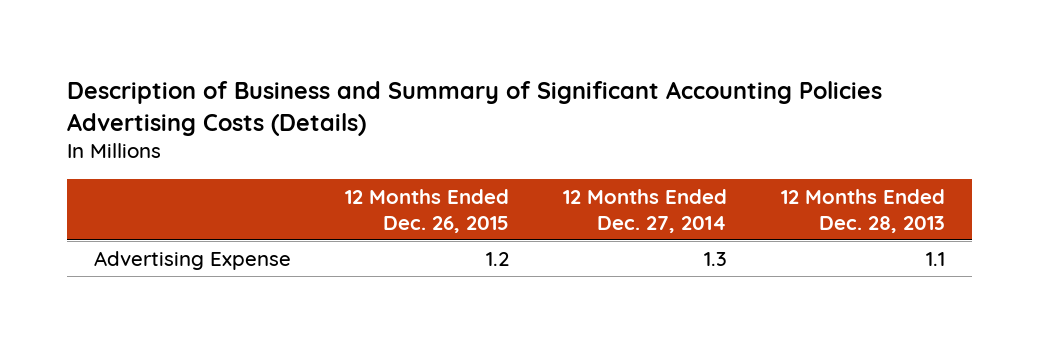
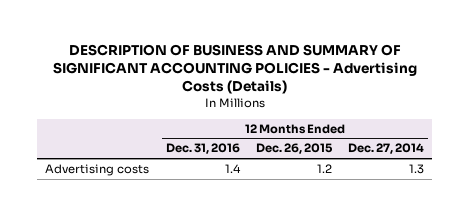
- Description of Business and Summary of Significant Accounting Policies Advertising Costs (Details)
+ DESCRIPTION OF BUSINESS AND SUMMARY OF SIGNIFICANT ACCOUNTING POLICIES - Advertising Costs (Details)
- | 12 Months Ended Dec. 26, 2015 | 12 Months Ended Dec. 27, 2014 | 12 Months Ended Dec. 28, 2013
+ | 12 Months Ended Dec. 31, 2016 | 12 Months Ended Dec. 26, 2015 | 12 Months Ended Dec. 27, 2014
- Advertising Expense | 1.2 | 1.3 | 1.1
+ Advertising costs | 1.4 | 1.2 | 1.3

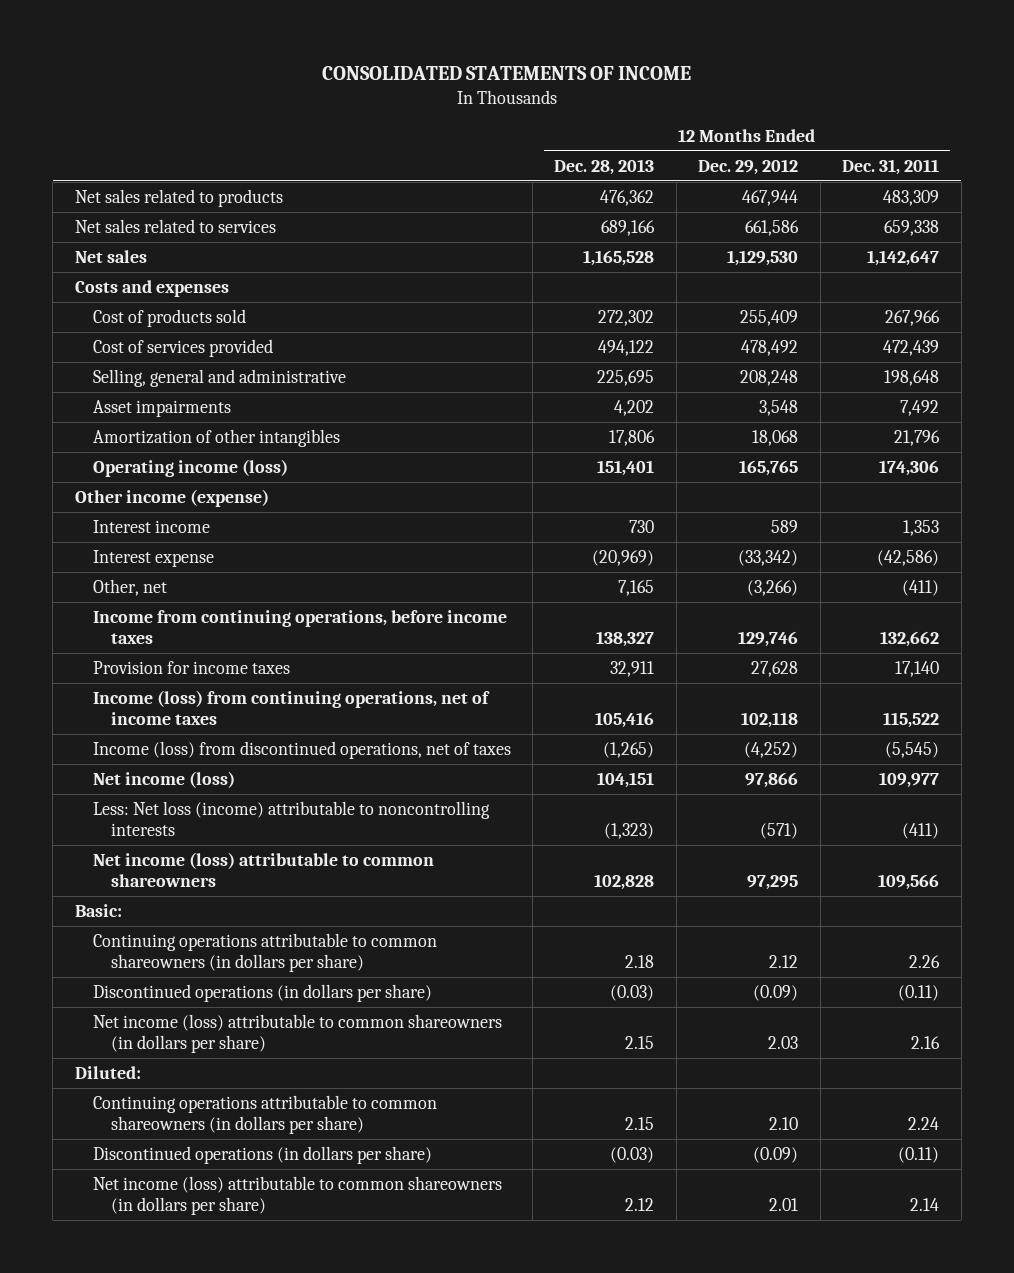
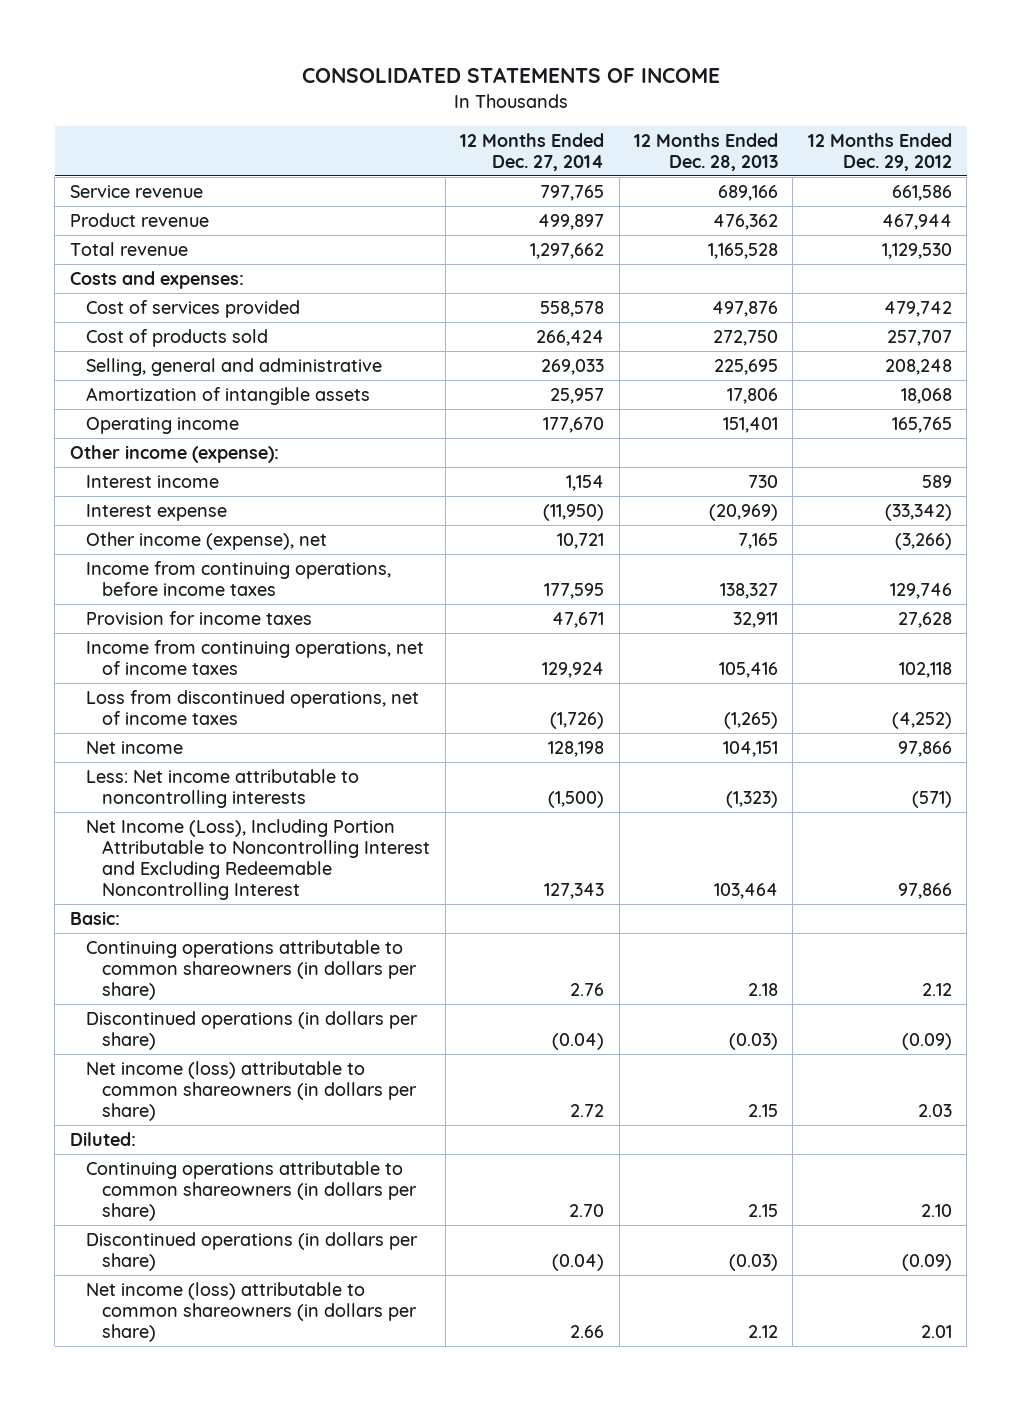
- | 12 Months Ended Dec. 28, 2013 | 12 Months Ended Dec. 29, 2012 | 12 Months Ended Dec. 31, 2011
+ | 12 Months Ended Dec. 27, 2014 | 12 Months Ended Dec. 28, 2013 | 12 Months Ended Dec. 29, 2012
- Net sales related to products | 476,362 | 467,944 | 483,309
- Net sales related to services | 689,166 | 661,586 | 659,338
- Net sales | 1,165,528 | 1,129,530 | 1,142,647
- Costs and expenses
- Cost of products sold | 272,302 | 255,409 | 267,966
- Cost of services provided | 494,122 | 478,492 | 472,439
+ Service revenue | 797,765 | 689,166 | 661,586
+ Product revenue | 499,897 | 476,362 | 467,944
+ Total revenue | 1,297,662 | 1,165,528 | 1,129,530
+ Costs and expenses:
+ Cost of services provided | 558,578 | 497,876 | 479,742
+ Cost of products sold | 266,424 | 272,750 | 257,707
- Asset impairments | 4,202 | 3,548 | 7,492
- Amortization of other intangibles | 17,806 | 18,068 | 21,796
- Operating income (loss) | 151,401 | 165,765 | 174,306
- Other income (expense)
+ Amortization of intangible assets | 25,957 | 17,806 | 18,068
+ Operating income | 177,670 | 151,401 | 165,765
+ Other income (expense):
- Other, net | 7,165 | (3,266) | (411)
+ Other income (expense), net | 10,721 | 7,165 | (3,266)
- Income (loss) from continuing operations, net of income taxes | 105,416 | 102,118 | 115,522
- Income (loss) from discontinued operations, net of taxes | (1,265) | (4,252) | (5,545)
- Net income (loss) | 104,151 | 97,866 | 109,977
- Less: Net loss (income) attributable to noncontrolling interests | (1,323) | (571) | (411)
- Net income (loss) attributable to common shareowners | 102,828 | 97,295 | 109,566
+ Income from continuing operations, net of income taxes | 129,924 | 105,416 | 102,118
+ Loss from discontinued operations, net of income taxes | (1,726) | (1,265) | (4,252)
+ Net income | 128,198 | 104,151 | 97,866
+ Less: Net income attributable to noncontrolling interests | (1,500) | (1,323) | (571)
+ Net Income (Loss), Including Portion Attributable to Noncontrolling Interest and Excluding Redeemable Noncontrolling Interest | 127,343 | 103,464 | 97,866

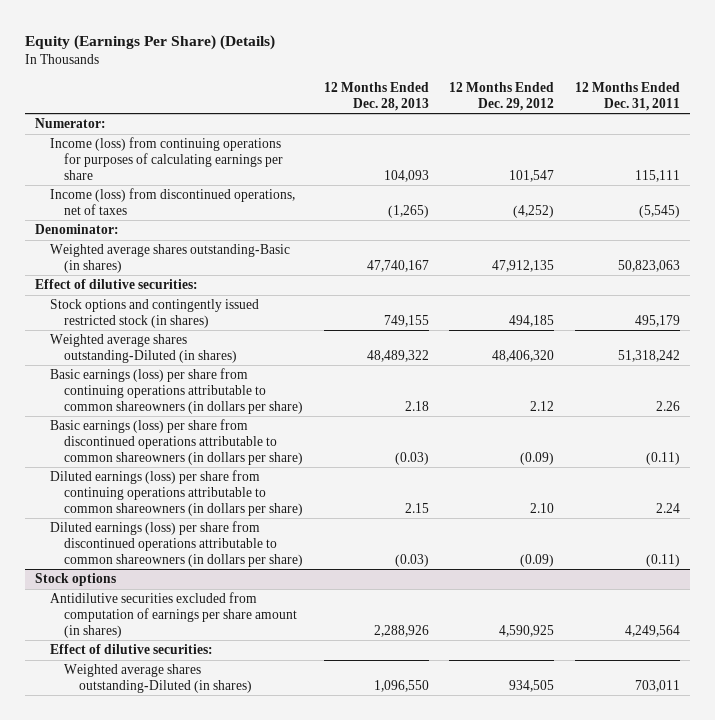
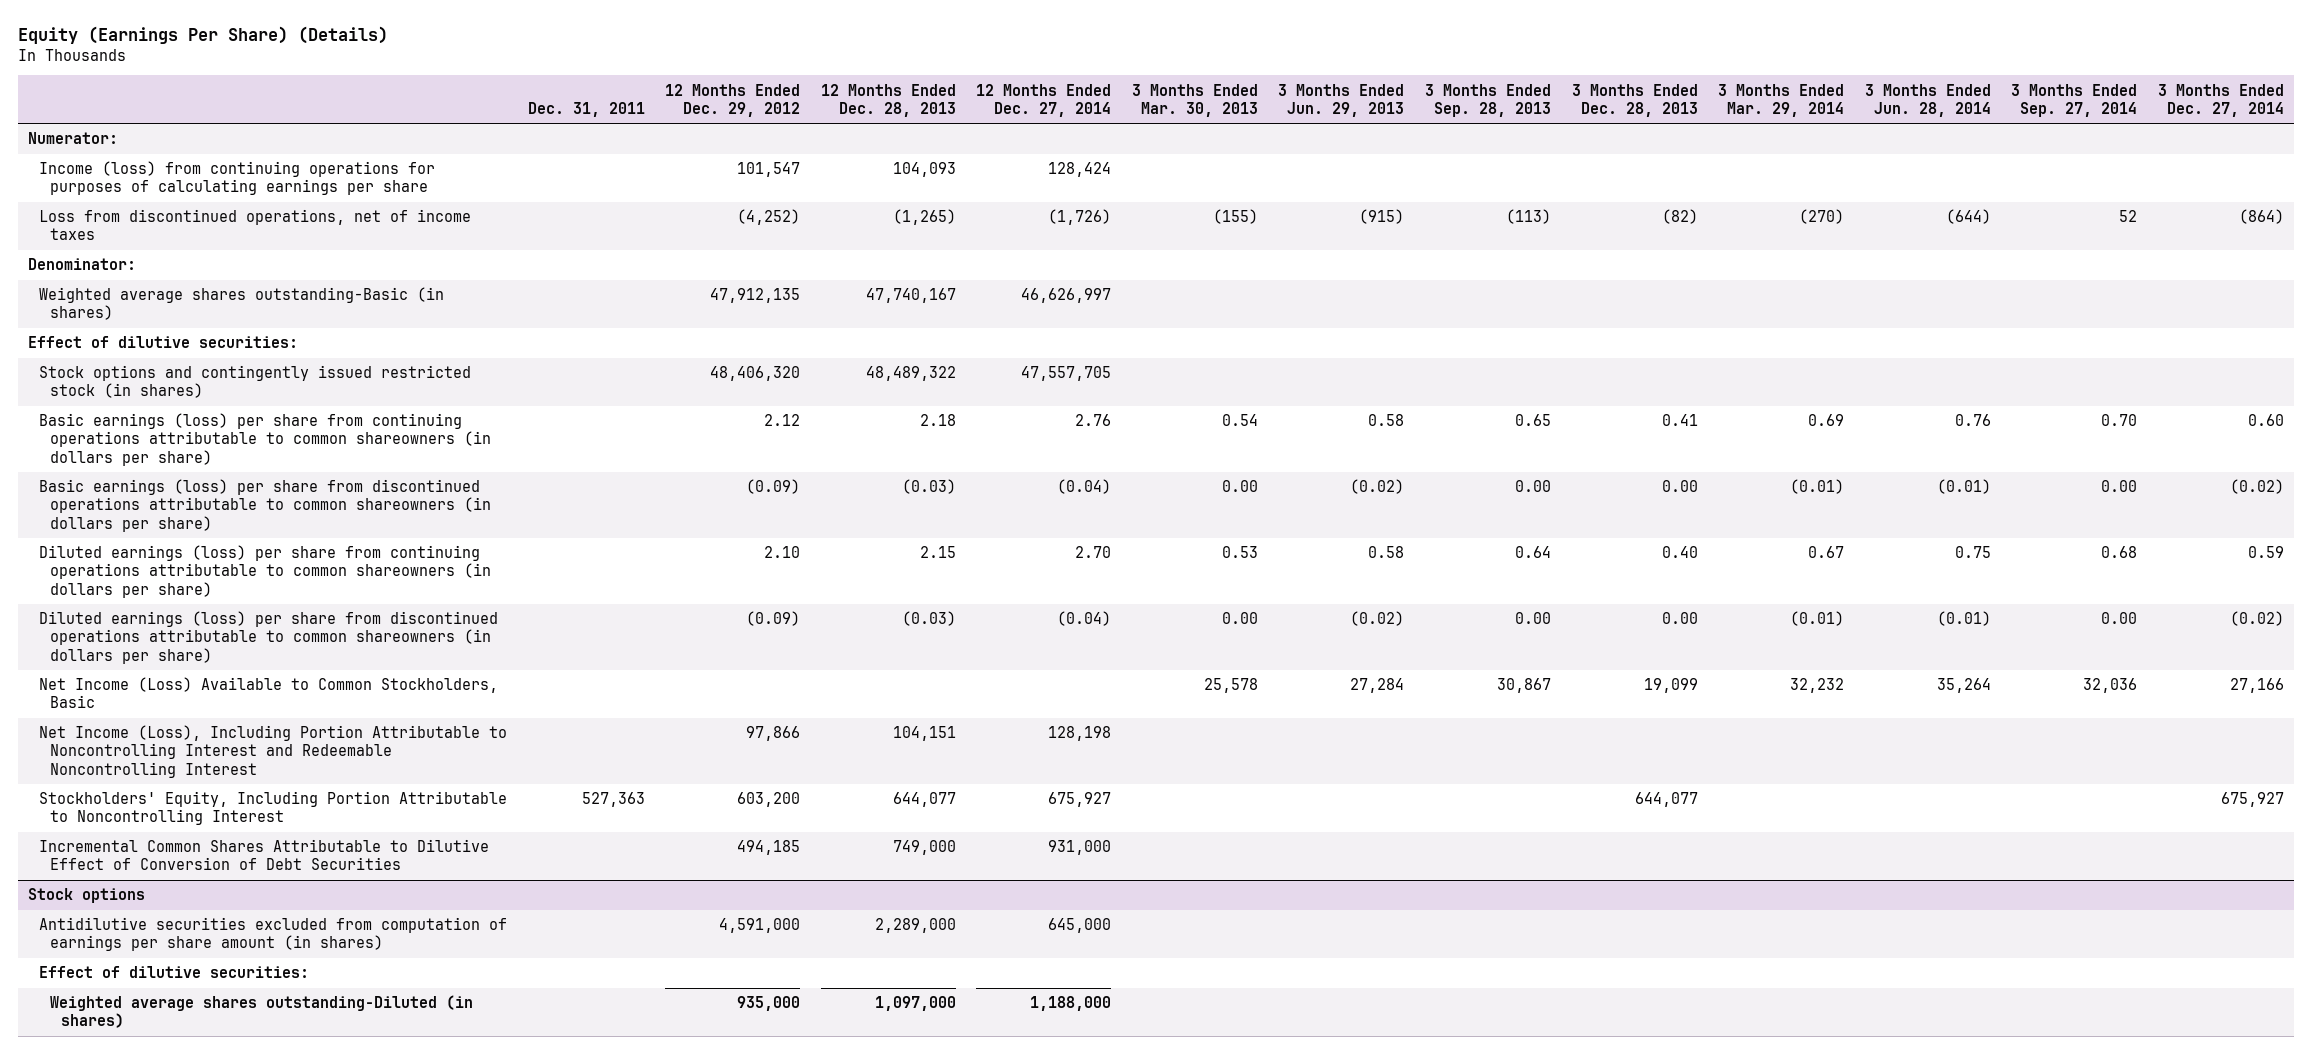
- | 12 Months Ended Dec. 28, 2013 | 12 Months Ended Dec. 29, 2012 | 12 Months Ended Dec. 31, 2011
+ | Dec. 31, 2011 | 12 Months Ended Dec. 29, 2012 | 12 Months Ended Dec. 28, 2013 | 12 Months Ended Dec. 27, 2014 | 3 Months Ended Mar. 30, 2013 | 3 Months Ended Jun. 29, 2013 | 3 Months Ended Sep. 28, 2013 | 3 Months Ended Dec. 28, 2013 | 3 Months Ended Mar. 29, 2014 | 3 Months Ended Jun. 28, 2014 | 3 Months Ended Sep. 27, 2014 | 3 Months Ended Dec. 27, 2014
- Income (loss) from discontinued operations, net of taxes | (1,265) | (4,252) | (5,545)
+ Loss from discontinued operations, net of income taxes | | (4,252) | (1,265) | (1,726) | (155) | (915) | (113) | (82) | (270) | (644) | 52 | (864)
- Stock options and contingently issued restricted stock (in shares) | 749,155 | 494,185 | 495,179
- Weighted average shares outstanding-Diluted (in shares) | 48,489,322 | 48,406,320 | 51,318,242
+ Stock options and contingently issued restricted stock (in shares) | | 48,406,320 | 48,489,322 | 47,557,705 | | | | | | | |
+ Net Income (Loss) Available to Common Stockholders, Basic | | | | | 25,578 | 27,284 | 30,867 | 19,099 | 32,232 | 35,264 | 32,036 | 27,166
+ Net Income (Loss), Including Portion Attributable to Noncontrolling Interest and Redeemable Noncontrolling Interest | | 97,866 | 104,151 | 128,198 | | | | | | | |
+ Stockholders' Equity, Including Portion Attributable to Noncontrolling Interest | 527,363 | 603,200 | 644,077 | 675,927 | | | | 644,077 | | | | 675,927
+ Incremental Common Shares Attributable to Dilutive Effect of Conversion of Debt Securities | | 494,185 | 749,000 | 931,000 | | | | | | | |
@ Stock options
- Antidilutive securities excluded from computation of earnings per share amount (in shares) | 2,288,926 | 4,590,925 | 4,249,564
+ Antidilutive securities excluded from computation of earnings per share amount (in shares) | | 4,591,000 | 2,289,000 | 645,000 | | | | | | | |
- Weighted average shares outstanding-Diluted (in shares) | 1,096,550 | 934,505 | 703,011
+ Weighted average shares outstanding-Diluted (in shares) | | 935,000 | 1,097,000 | 1,188,000 | | | | | | | |

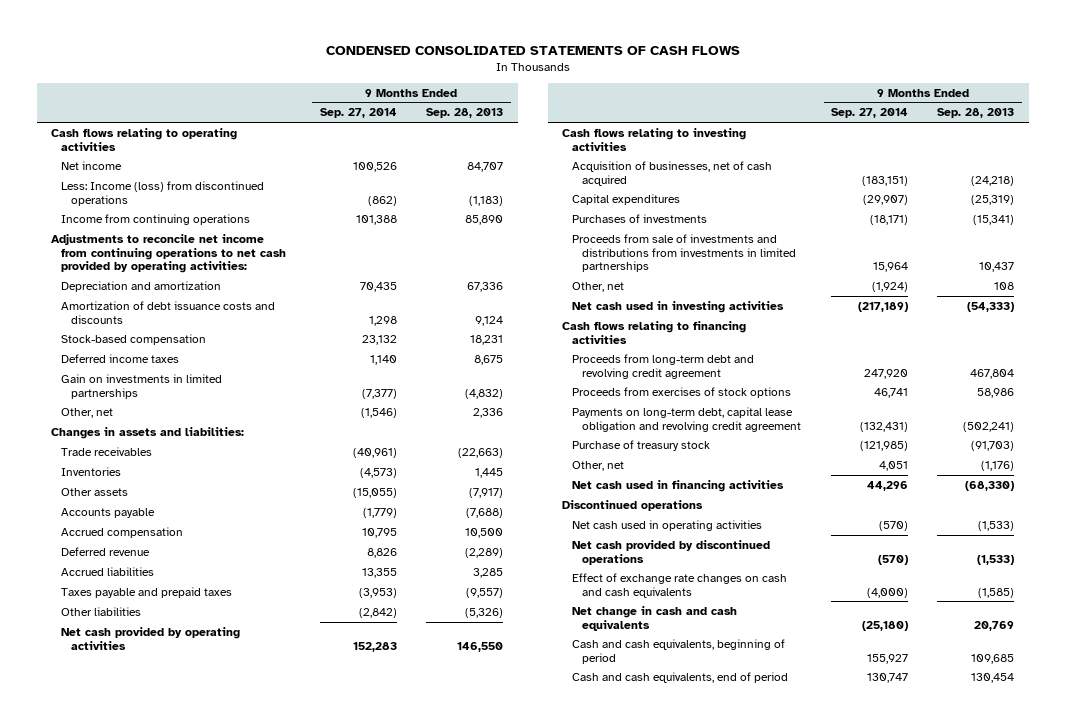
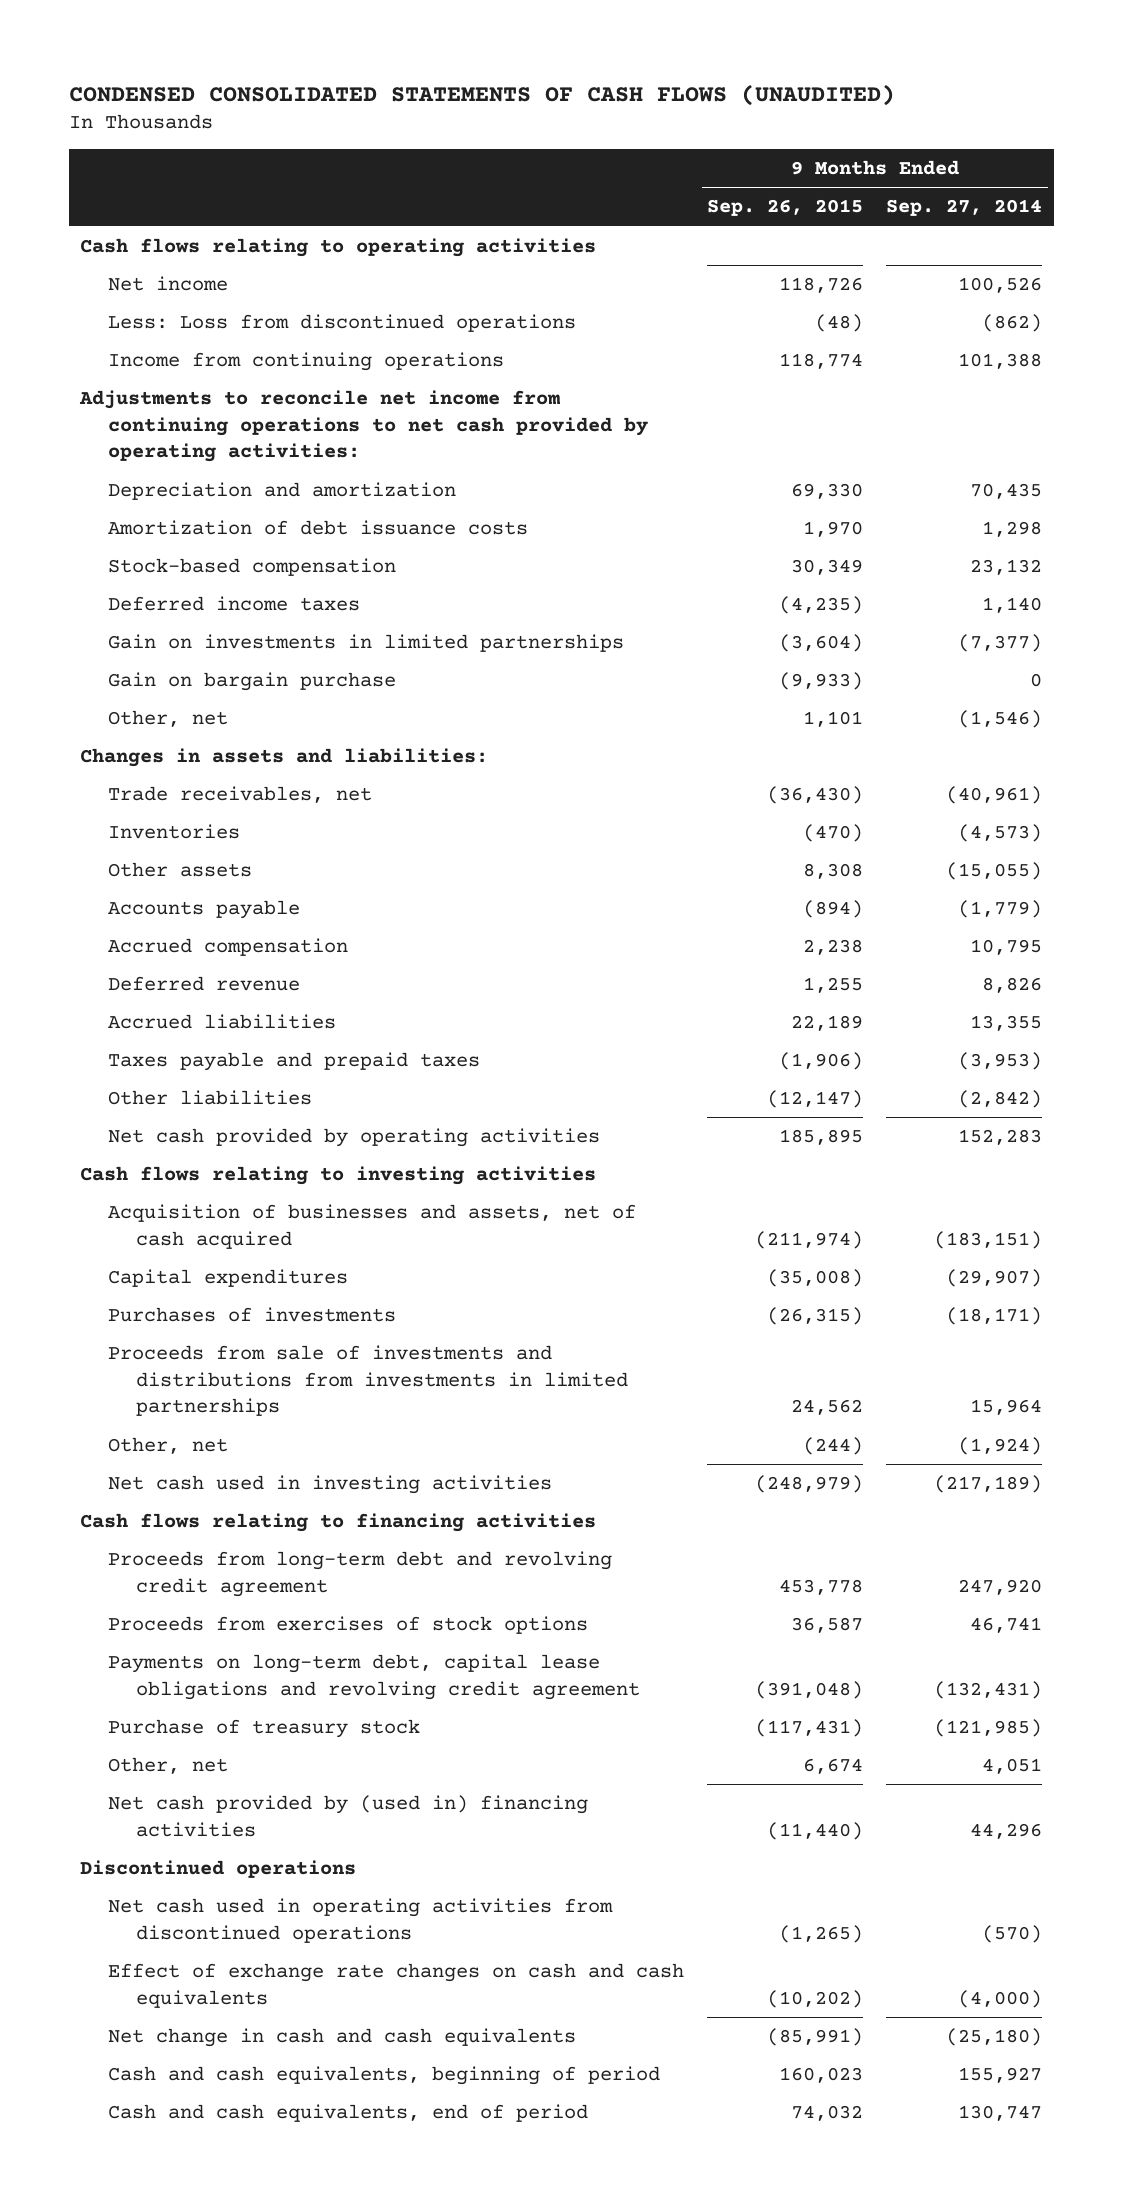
- CONDENSED CONSOLIDATED STATEMENTS OF CASH FLOWS
+ CONDENSED CONSOLIDATED STATEMENTS OF CASH FLOWS (UNAUDITED)
- | 9 Months Ended Sep. 27, 2014 | 9 Months Ended Sep. 28, 2013
+ | 9 Months Ended Sep. 26, 2015 | 9 Months Ended Sep. 27, 2014
- Less: Income (loss) from discontinued operations | (862) | (1,183)
+ Less: Loss from discontinued operations | (48) | (862)
- Amortization of debt issuance costs and discounts | 1,298 | 9,124
+ Amortization of debt issuance costs | 1,970 | 1,298
+ Gain on bargain purchase | (9,933) | 0
- Trade receivables | (40,961) | (22,663)
+ Trade receivables, net | (36,430) | (40,961)
- Acquisition of businesses, net of cash acquired | (183,151) | (24,218)
+ Acquisition of businesses and assets, net of cash acquired | (211,974) | (183,151)
- Payments on long-term debt, capital lease obligation and revolving credit agreement | (132,431) | (502,241)
+ Payments on long-term debt, capital lease obligations and revolving credit agreement | (391,048) | (132,431)
- Net cash used in financing activities | 44,296 | (68,330)
+ Net cash provided by (used in) financing activities | (11,440) | 44,296
- Net cash used in operating activities | (570) | (1,533)
- Net cash provided by discontinued operations | (570) | (1,533)
+ Net cash used in operating activities from discontinued operations | (1,265) | (570)

